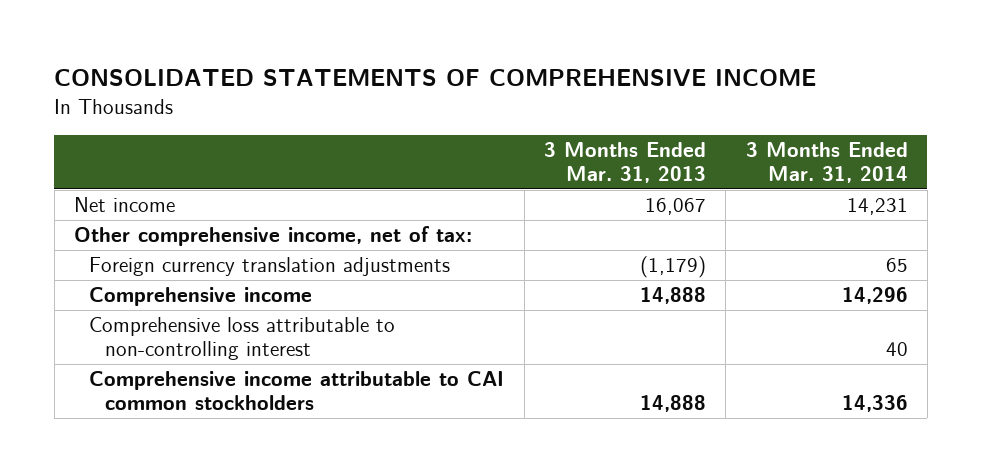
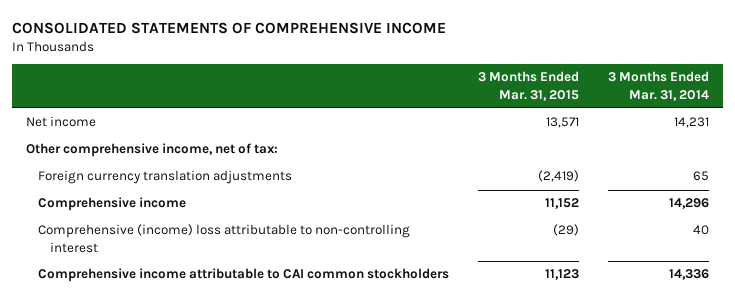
- | 3 Months Ended Mar. 31, 2013 | 3 Months Ended Mar. 31, 2014
+ | 3 Months Ended Mar. 31, 2015 | 3 Months Ended Mar. 31, 2014
- Comprehensive loss attributable to non-controlling interest | | 40
+ Comprehensive (income) loss attributable to non-controlling interest | (29) | 40

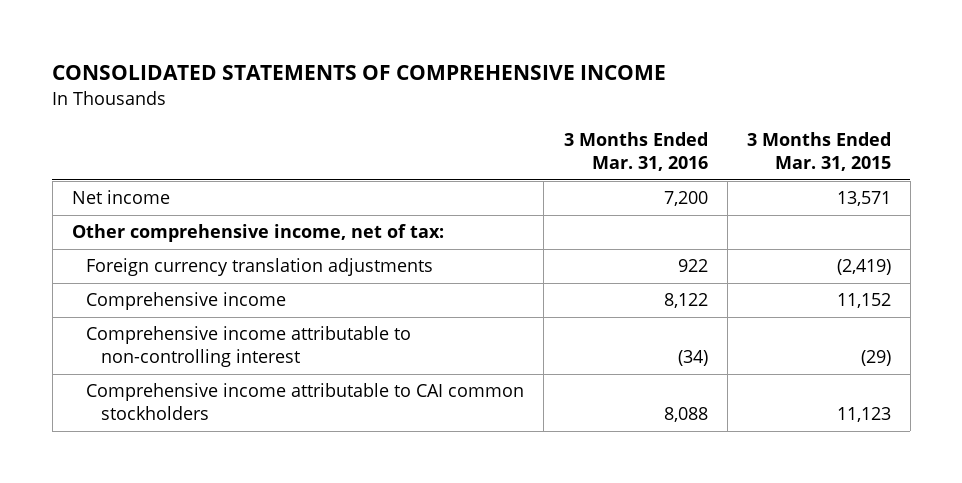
- | 3 Months Ended Mar. 31, 2015 | 3 Months Ended Mar. 31, 2014
+ | 3 Months Ended Mar. 31, 2016 | 3 Months Ended Mar. 31, 2015
- Comprehensive (income) loss attributable to non-controlling interest | (29) | 40
+ Comprehensive income attributable to non-controlling interest | (34) | (29)

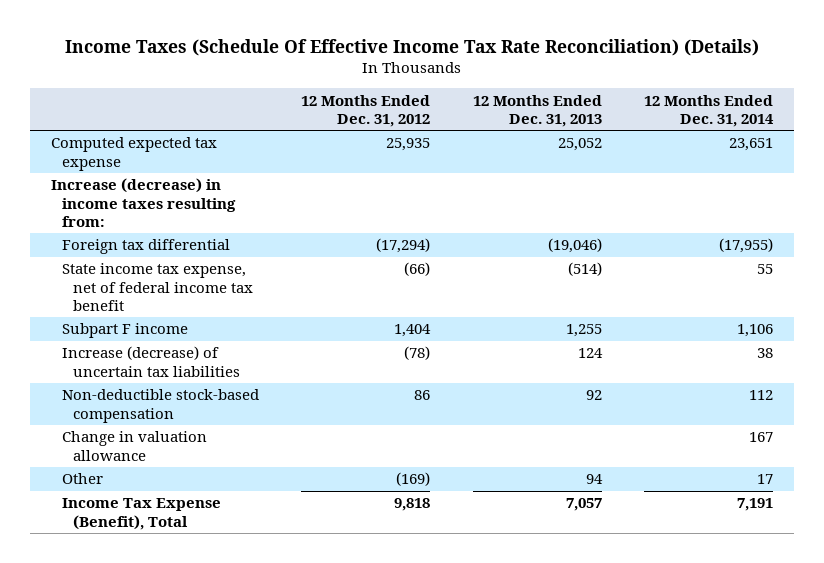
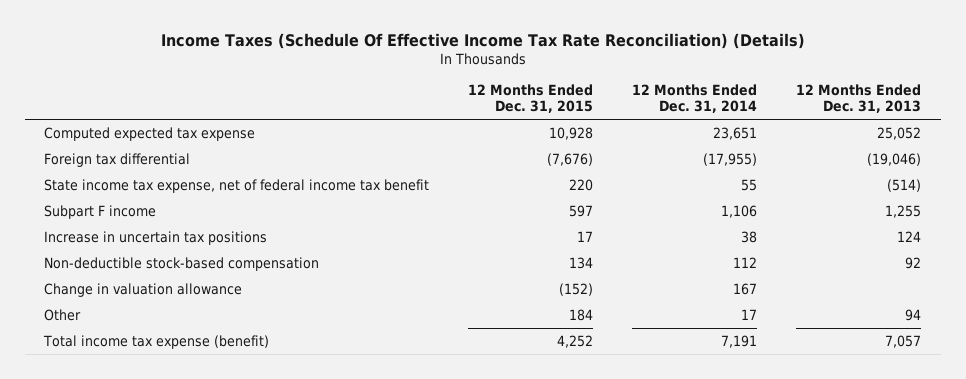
- | 12 Months Ended Dec. 31, 2012 | 12 Months Ended Dec. 31, 2013 | 12 Months Ended Dec. 31, 2014
+ | 12 Months Ended Dec. 31, 2015 | 12 Months Ended Dec. 31, 2014 | 12 Months Ended Dec. 31, 2013
- Increase (decrease) in income taxes resulting from:
- Increase (decrease) of uncertain tax liabilities | (78) | 124 | 38
+ Increase in uncertain tax positions | 17 | 38 | 124
- Income Tax Expense (Benefit), Total | 9,818 | 7,057 | 7,191
+ Total income tax expense (benefit) | 4,252 | 7,191 | 7,057

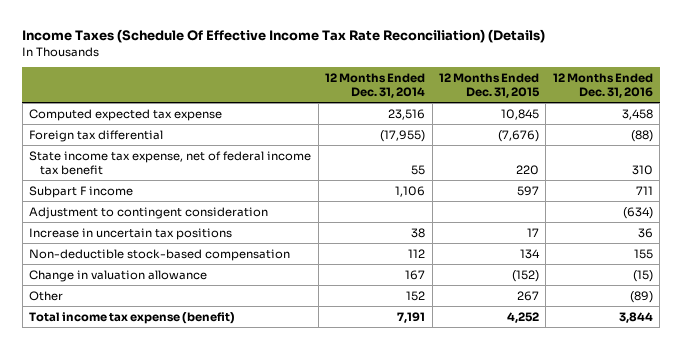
- | 12 Months Ended Dec. 31, 2015 | 12 Months Ended Dec. 31, 2014 | 12 Months Ended Dec. 31, 2013
+ | 12 Months Ended Dec. 31, 2014 | 12 Months Ended Dec. 31, 2015 | 12 Months Ended Dec. 31, 2016
- Computed expected tax expense | 10,928 | 23,651 | 25,052
+ Computed expected tax expense | 23,516 | 10,845 | 3,458
+ Adjustment to contingent consideration | | | (634)
- Other | 184 | 17 | 94
+ Other | 152 | 267 | (89)

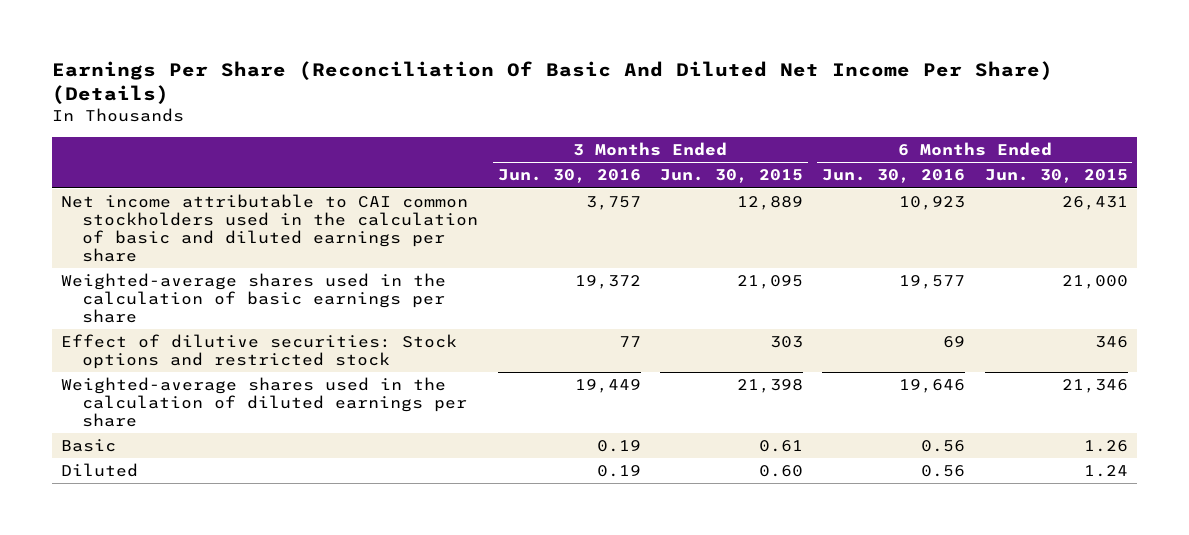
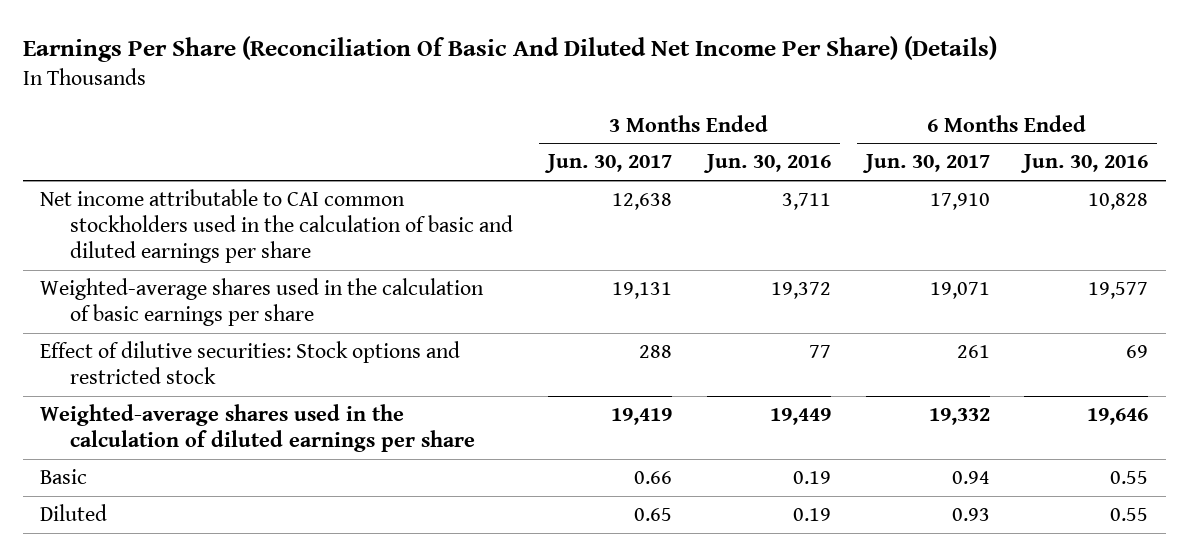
- | 3 Months Ended Jun. 30, 2016 | 3 Months Ended Jun. 30, 2015 | 6 Months Ended Jun. 30, 2016 | 6 Months Ended Jun. 30, 2015
+ | 3 Months Ended Jun. 30, 2017 | 3 Months Ended Jun. 30, 2016 | 6 Months Ended Jun. 30, 2017 | 6 Months Ended Jun. 30, 2016
- Net income attributable to CAI common stockholders used in the calculation of basic and diluted earnings per share | 3,757 | 12,889 | 10,923 | 26,431
+ Net income attributable to CAI common stockholders used in the calculation of basic and diluted earnings per share | 12,638 | 3,711 | 17,910 | 10,828
- Basic | 0.19 | 0.61 | 0.56 | 1.26
- Diluted | 0.19 | 0.60 | 0.56 | 1.24
+ Basic | 0.66 | 0.19 | 0.94 | 0.55
+ Diluted | 0.65 | 0.19 | 0.93 | 0.55

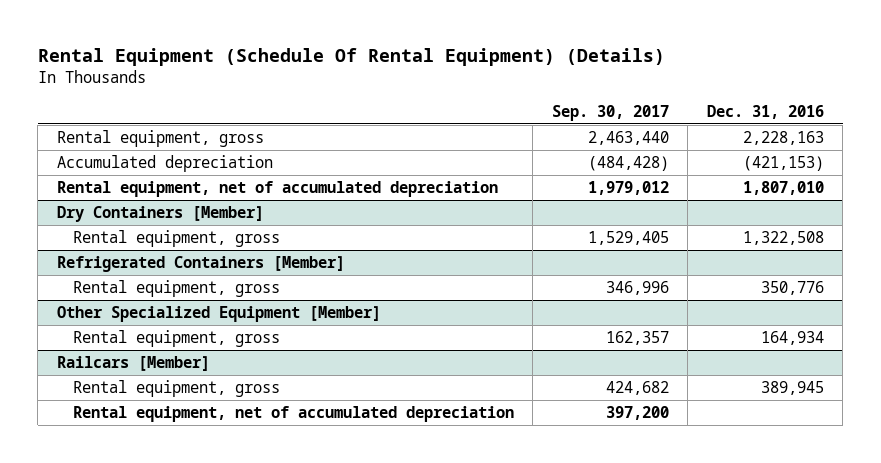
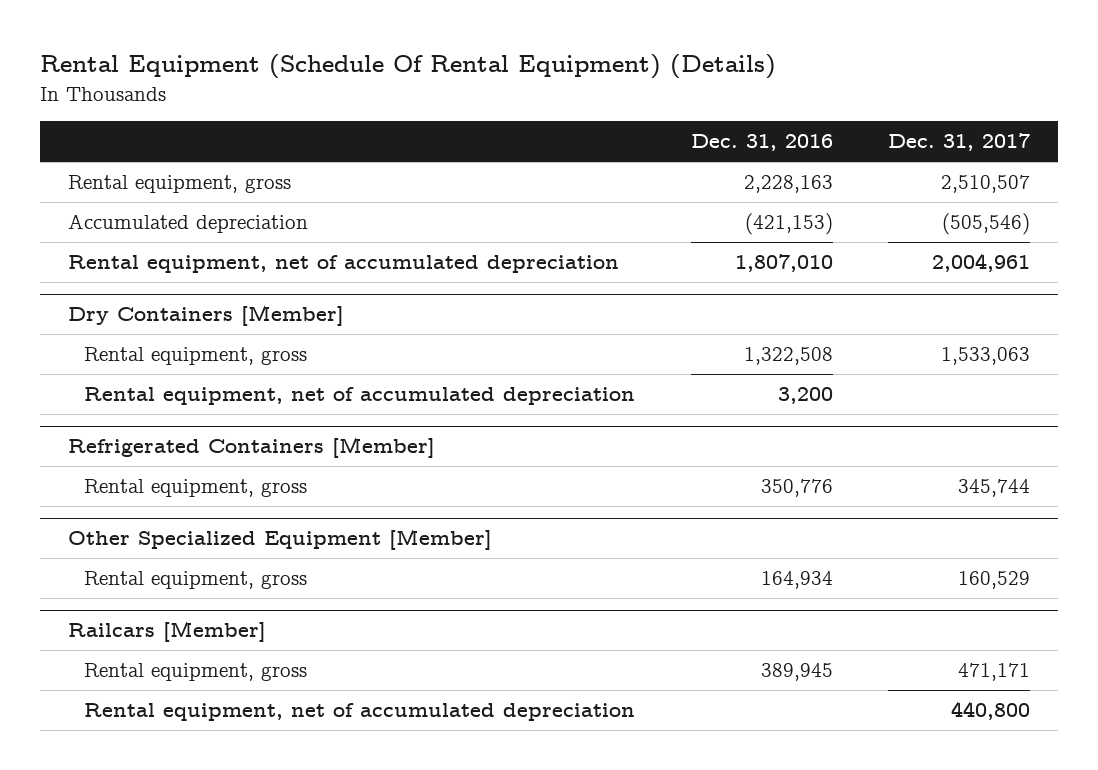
- | Sep. 30, 2017 | Dec. 31, 2016
+ | Dec. 31, 2016 | Dec. 31, 2017
@ Dry Containers [Member]
+ Rental equipment, net of accumulated depreciation | 3,200 |

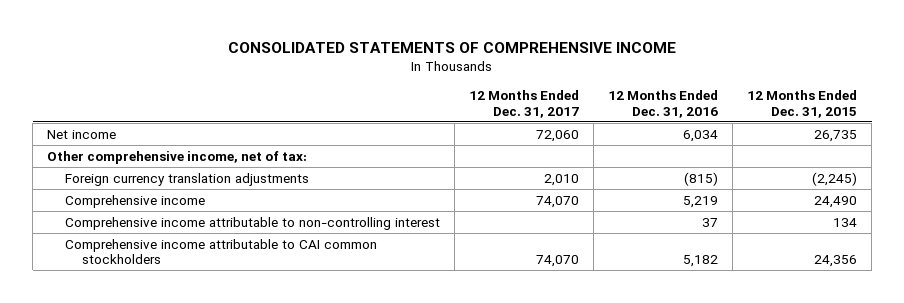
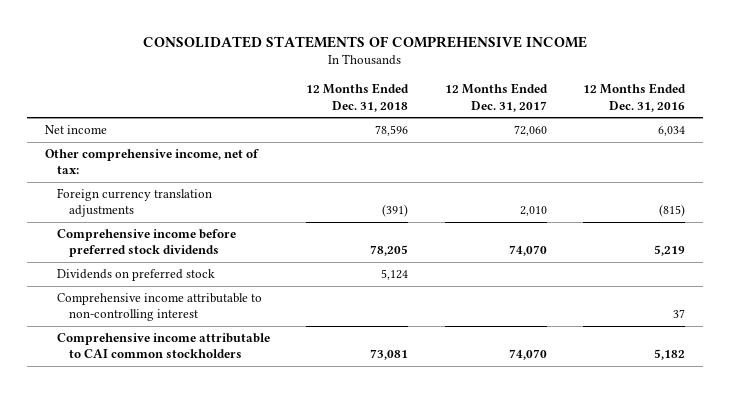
- | 12 Months Ended Dec. 31, 2017 | 12 Months Ended Dec. 31, 2016 | 12 Months Ended Dec. 31, 2015
+ | 12 Months Ended Dec. 31, 2018 | 12 Months Ended Dec. 31, 2017 | 12 Months Ended Dec. 31, 2016
- Comprehensive income | 74,070 | 5,219 | 24,490
+ Comprehensive income before preferred stock dividends | 78,205 | 74,070 | 5,219
+ Dividends on preferred stock | 5,124 | |

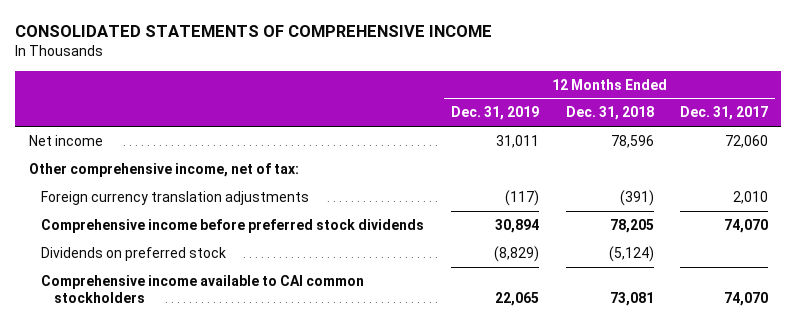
- | 12 Months Ended Dec. 31, 2018 | 12 Months Ended Dec. 31, 2017 | 12 Months Ended Dec. 31, 2016
+ | 12 Months Ended Dec. 31, 2019 | 12 Months Ended Dec. 31, 2018 | 12 Months Ended Dec. 31, 2017
- Dividends on preferred stock | 5,124 | |
- Comprehensive income attributable to non-controlling interest | | | 37
- Comprehensive income attributable to CAI common stockholders | 73,081 | 74,070 | 5,182
+ Dividends on preferred stock | (8,829) | (5,124) |
+ Comprehensive income available to CAI common stockholders | 22,065 | 73,081 | 74,070

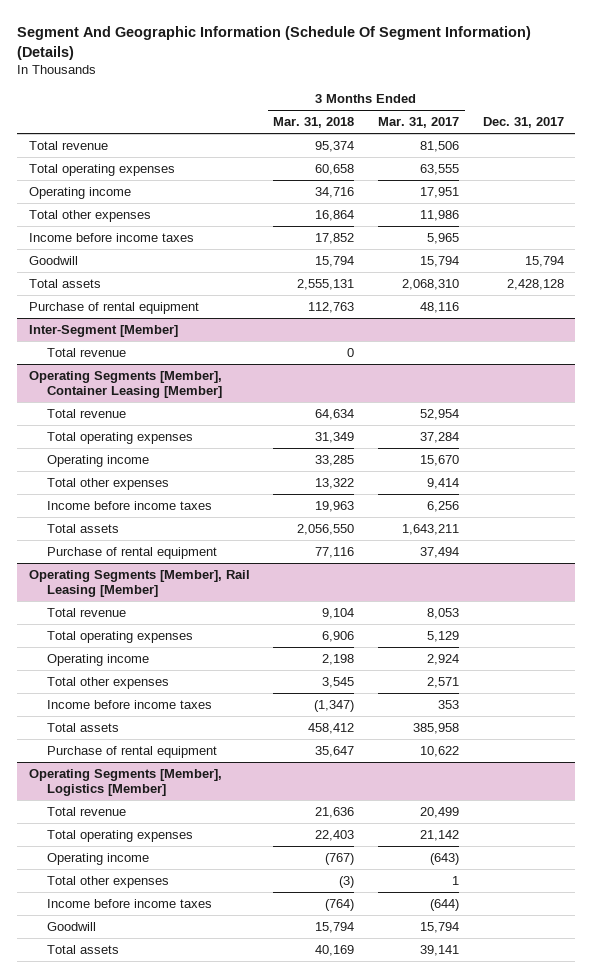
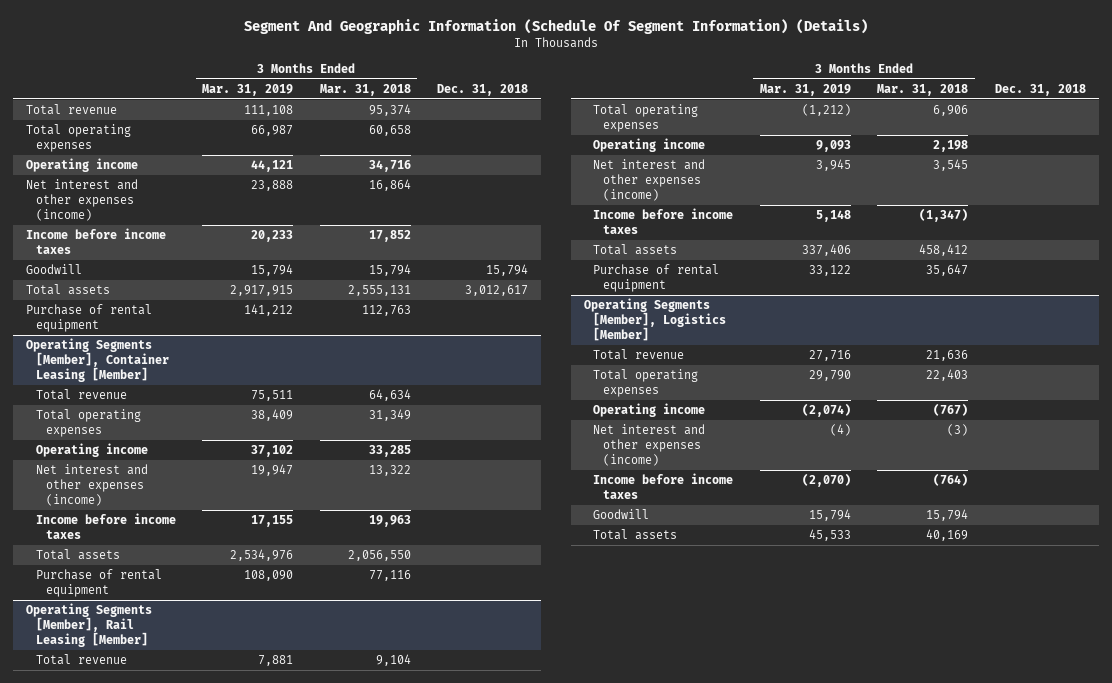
- | 3 Months Ended Mar. 31, 2018 | 3 Months Ended Mar. 31, 2017 | Dec. 31, 2017
+ | 3 Months Ended Mar. 31, 2019 | 3 Months Ended Mar. 31, 2018 | Dec. 31, 2018
- Total other expenses | 16,864 | 11,986 |
+ Net interest and other expenses (income) | 23,888 | 16,864 |
- Inter-Segment [Member]
- Total revenue | 0 | |
@ Operating Segments [Member], Container Leasing [Member]
- Total other expenses | 13,322 | 9,414 |
+ Net interest and other expenses (income) | 19,947 | 13,322 |
@ Operating Segments [Member], Rail Leasing [Member]
- Total other expenses | 3,545 | 2,571 |
+ Net interest and other expenses (income) | 3,945 | 3,545 |
@ Operating Segments [Member], Logistics [Member]
- Total other expenses | (3) | 1 |
+ Net interest and other expenses (income) | (4) | (3) |

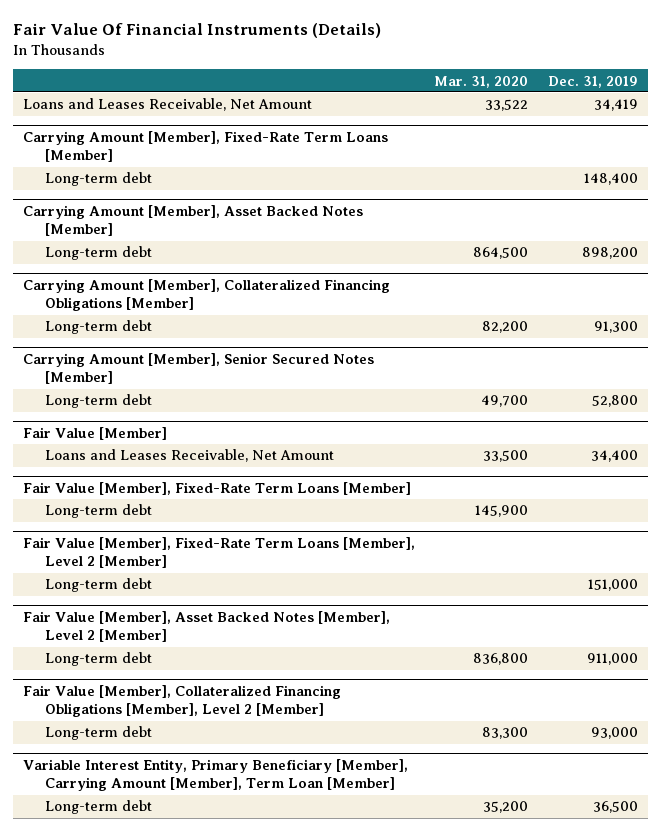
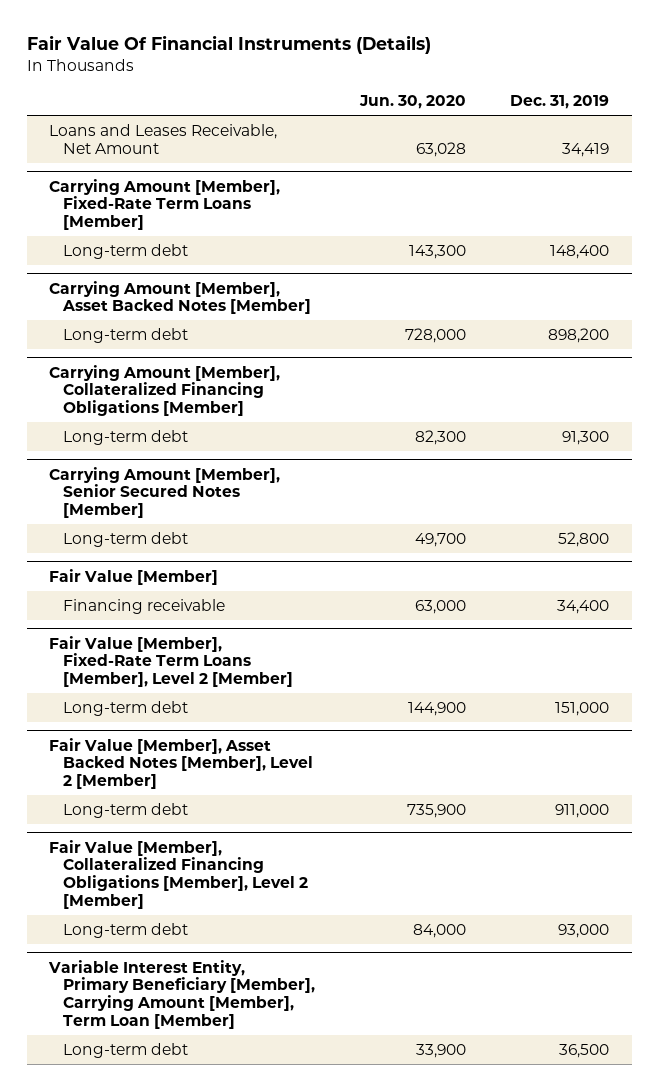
- | Mar. 31, 2020 | Dec. 31, 2019
+ | Jun. 30, 2020 | Dec. 31, 2019
@ Fair Value [Member]
- Loans and Leases Receivable, Net Amount | 33,500 | 34,400
- Fair Value [Member], Fixed-Rate Term Loans [Member]
- Long-term debt | 145,900 |
@ Fair Value [Member]
+ Financing receivable | 63,000 | 34,400

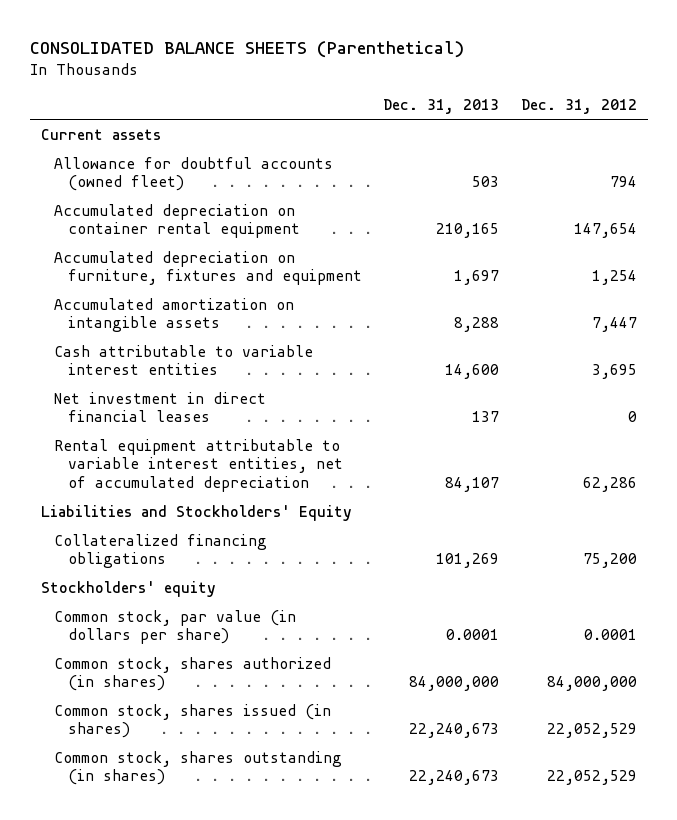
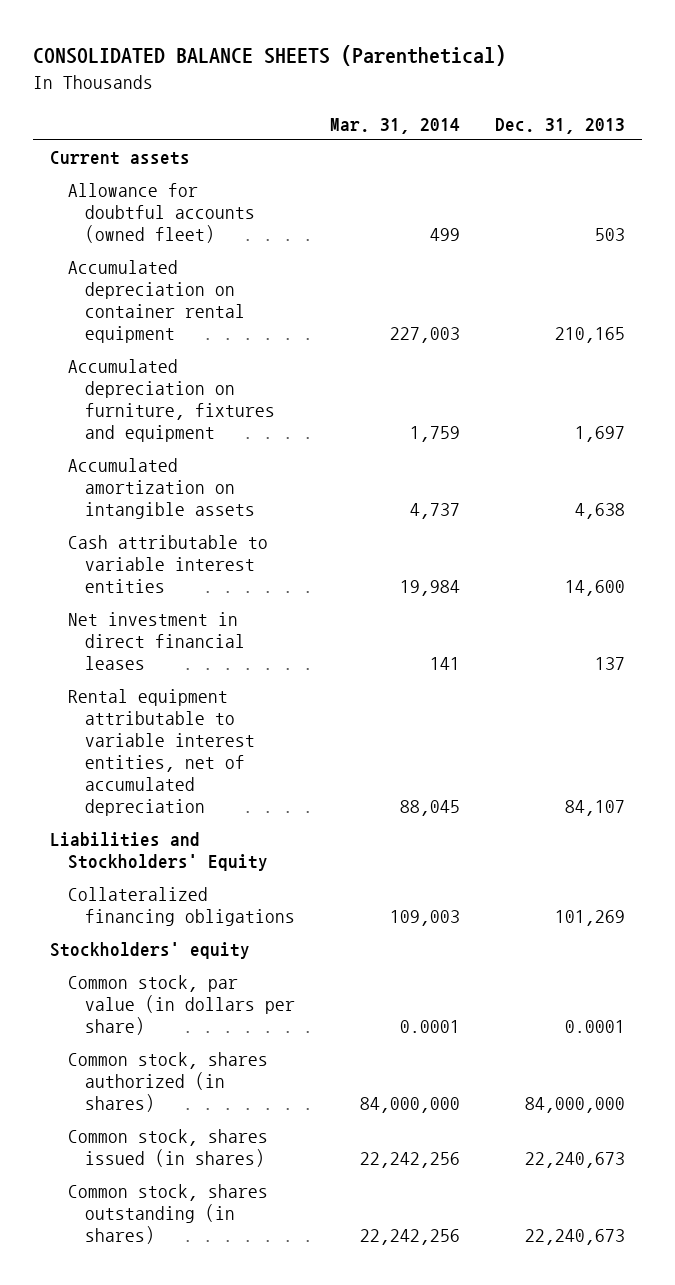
- | Dec. 31, 2013 | Dec. 31, 2012
+ | Mar. 31, 2014 | Dec. 31, 2013
- Accumulated amortization on intangible assets | 8,288 | 7,447
+ Accumulated amortization on intangible assets | 4,737 | 4,638

